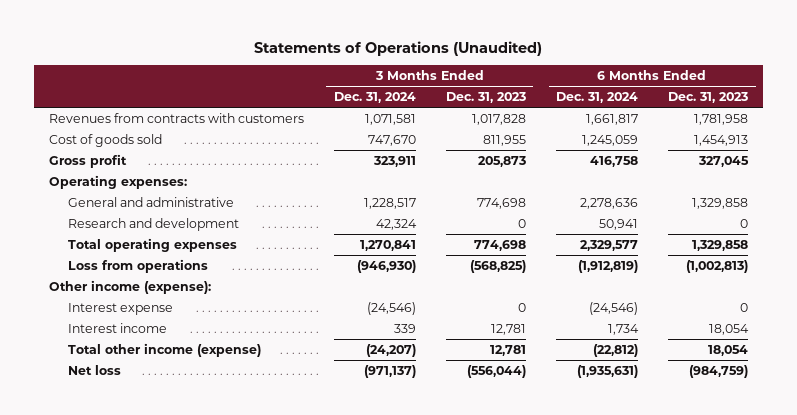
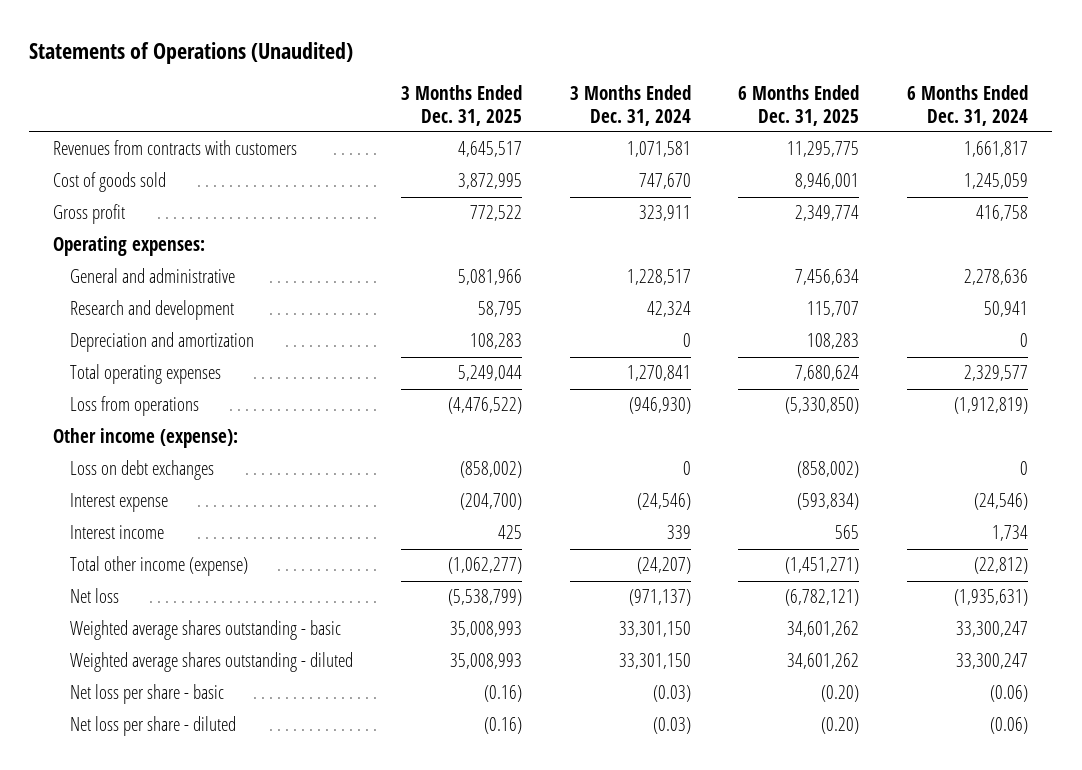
- | 3 Months Ended Dec. 31, 2024 | 3 Months Ended Dec. 31, 2023 | 6 Months Ended Dec. 31, 2024 | 6 Months Ended Dec. 31, 2023
+ | 3 Months Ended Dec. 31, 2025 | 3 Months Ended Dec. 31, 2024 | 6 Months Ended Dec. 31, 2025 | 6 Months Ended Dec. 31, 2024
+ Depreciation and amortization | 108,283 | 0 | 108,283 | 0
+ Loss on debt exchanges | (858,002) | 0 | (858,002) | 0
+ Weighted average shares outstanding - basic | 35,008,993 | 33,301,150 | 34,601,262 | 33,300,247
+ Weighted average shares outstanding - diluted | 35,008,993 | 33,301,150 | 34,601,262 | 33,300,247
+ Net loss per share - basic | (0.16) | (0.03) | (0.20) | (0.06)
+ Net loss per share - diluted | (0.16) | (0.03) | (0.20) | (0.06)

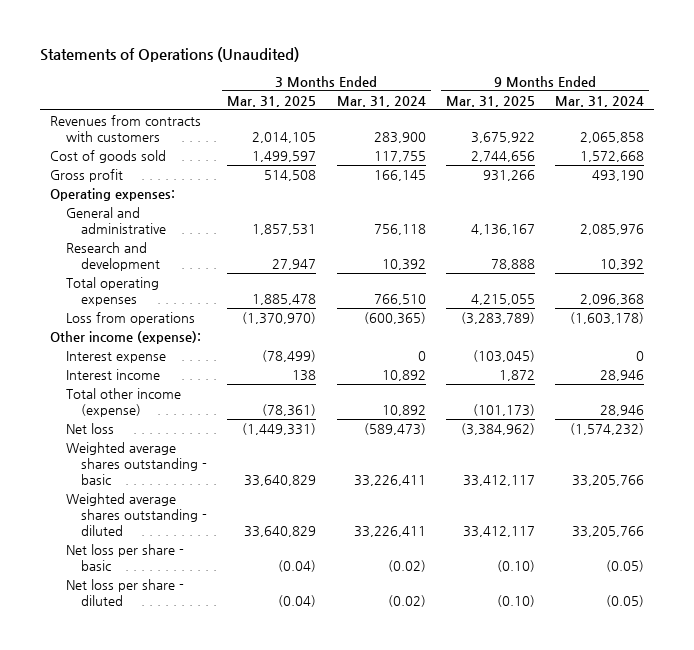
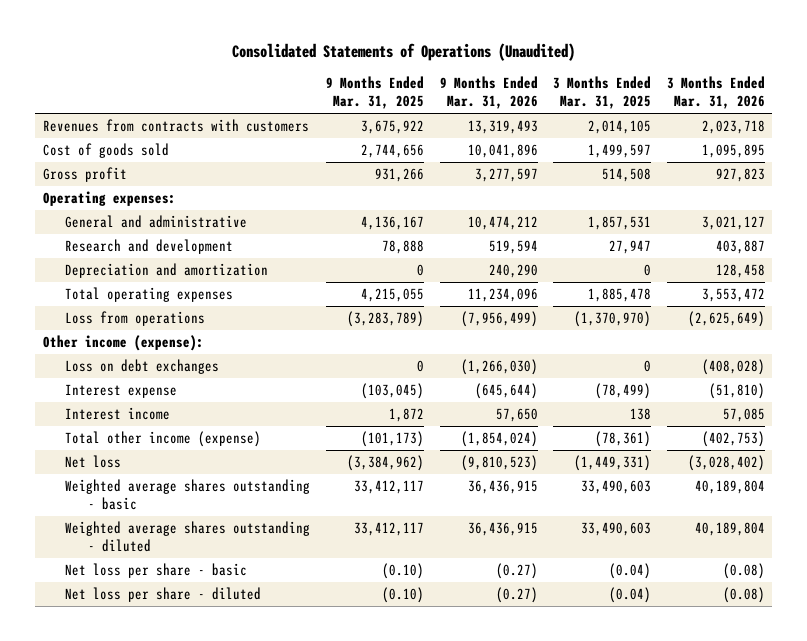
- Statements of Operations (Unaudited)
+ Consolidated Statements of Operations (Unaudited)
- | 3 Months Ended Mar. 31, 2025 | 3 Months Ended Mar. 31, 2024 | 9 Months Ended Mar. 31, 2025 | 9 Months Ended Mar. 31, 2024
+ | 9 Months Ended Mar. 31, 2025 | 9 Months Ended Mar. 31, 2026 | 3 Months Ended Mar. 31, 2025 | 3 Months Ended Mar. 31, 2026
+ Depreciation and amortization | 0 | 240,290 | 0 | 128,458
+ Loss on debt exchanges | 0 | (1,266,030) | 0 | (408,028)
- Weighted average shares outstanding - basic | 33,640,829 | 33,226,411 | 33,412,117 | 33,205,766
- Weighted average shares outstanding - diluted | 33,640,829 | 33,226,411 | 33,412,117 | 33,205,766
+ Weighted average shares outstanding - basic | 33,412,117 | 36,436,915 | 33,490,603 | 40,189,804
+ Weighted average shares outstanding - diluted | 33,412,117 | 36,436,915 | 33,490,603 | 40,189,804

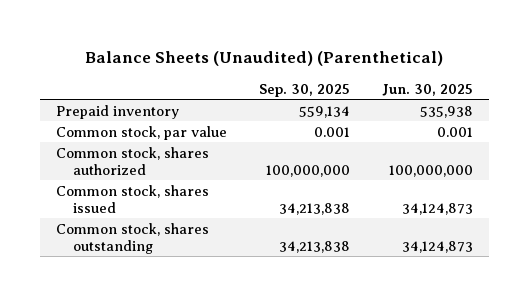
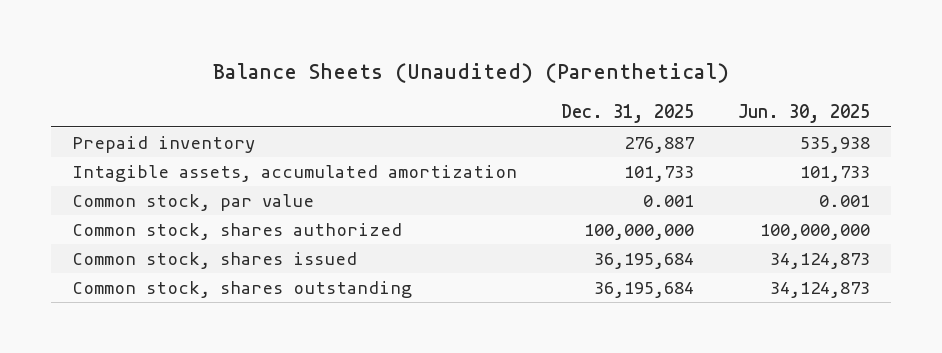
- | Sep. 30, 2025 | Jun. 30, 2025
+ | Dec. 31, 2025 | Jun. 30, 2025
+ Intagible assets, accumulated amortization | 101,733 | 101,733

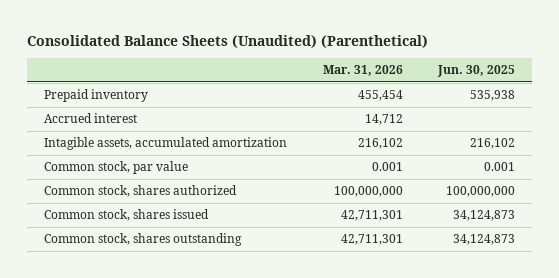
- Balance Sheets (Unaudited) (Parenthetical)
+ Consolidated Balance Sheets (Unaudited) (Parenthetical)
- | Dec. 31, 2025 | Jun. 30, 2025
+ | Mar. 31, 2026 | Jun. 30, 2025
- Intagible assets, accumulated amortization | 101,733 | 101,733
+ Accrued interest | 14,712 |
+ Intagible assets, accumulated amortization | 216,102 | 216,102

